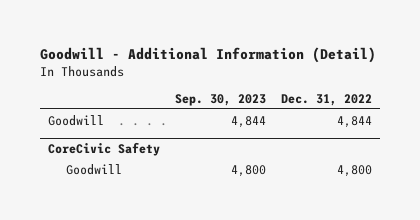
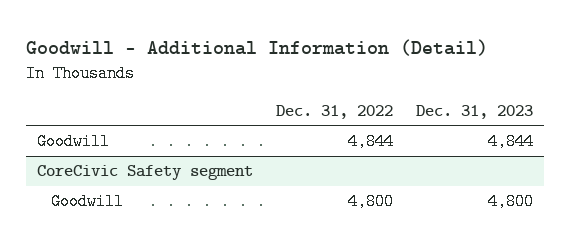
- | Sep. 30, 2023 | Dec. 31, 2022
+ | Dec. 31, 2022 | Dec. 31, 2023
- CoreCivic Safety
+ CoreCivic Safety segment

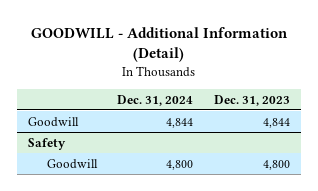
- Goodwill - Additional Information (Detail)
+ GOODWILL - Additional Information (Detail)
- | Dec. 31, 2022 | Dec. 31, 2023
+ | Dec. 31, 2024 | Dec. 31, 2023
- CoreCivic Safety segment
+ Safety

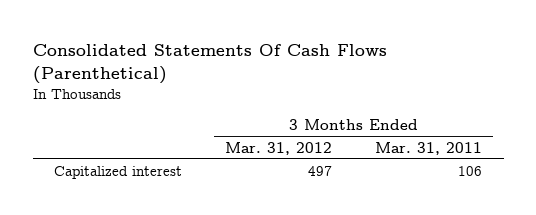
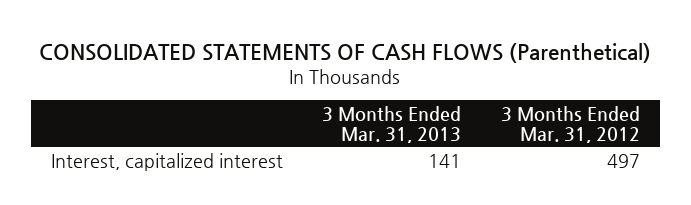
- Consolidated Statements Of Cash Flows (Parenthetical)
+ CONSOLIDATED STATEMENTS OF CASH FLOWS (Parenthetical)
- | 3 Months Ended Mar. 31, 2012 | 3 Months Ended Mar. 31, 2011
+ | 3 Months Ended Mar. 31, 2013 | 3 Months Ended Mar. 31, 2012
- Capitalized interest | 497 | 106
+ Interest, capitalized interest | 141 | 497

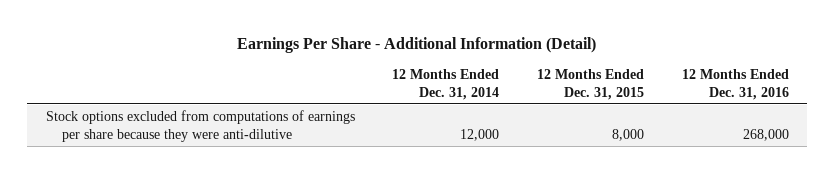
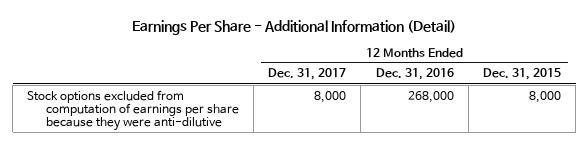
- | 12 Months Ended Dec. 31, 2014 | 12 Months Ended Dec. 31, 2015 | 12 Months Ended Dec. 31, 2016
+ | 12 Months Ended Dec. 31, 2017 | 12 Months Ended Dec. 31, 2016 | 12 Months Ended Dec. 31, 2015
- Stock options excluded from computations of earnings per share because they were anti-dilutive | 12,000 | 8,000 | 268,000
+ Stock options excluded from computation of earnings per share because they were anti-dilutive | 8,000 | 268,000 | 8,000

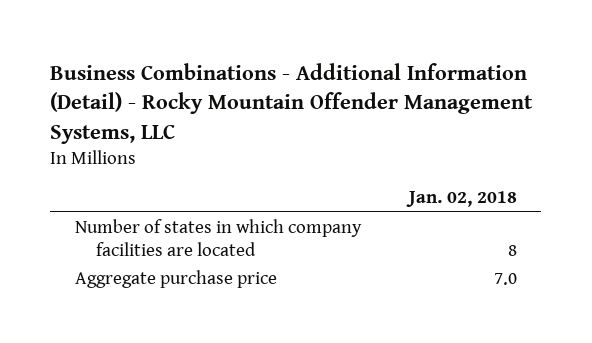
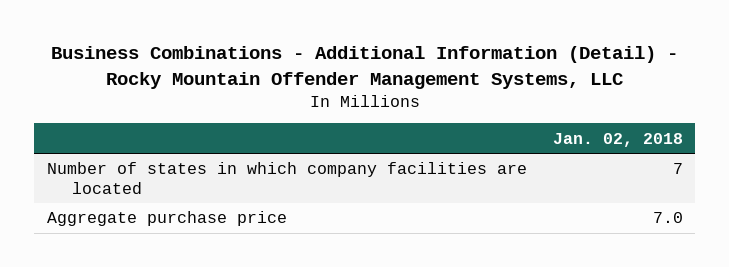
- Number of states in which company facilities are located | 8
+ Number of states in which company facilities are located | 7

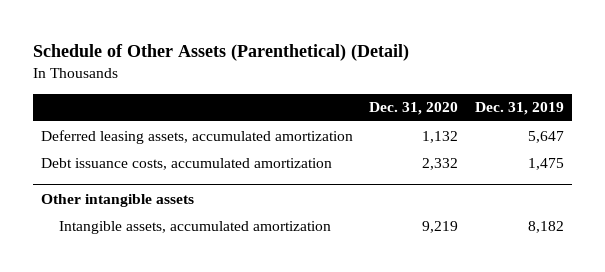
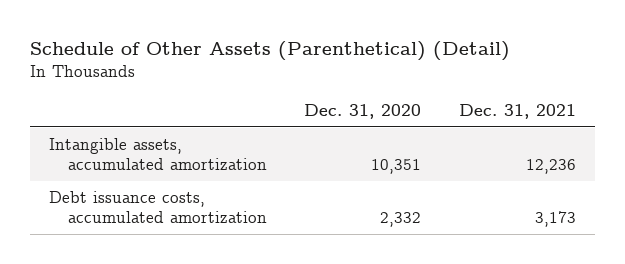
- | Dec. 31, 2020 | Dec. 31, 2019
+ | Dec. 31, 2020 | Dec. 31, 2021
- Deferred leasing assets, accumulated amortization | 1,132 | 5,647
+ Intangible assets, accumulated amortization | 10,351 | 12,236
- Other intangible assets
- Intangible assets, accumulated amortization | 9,219 | 8,182

